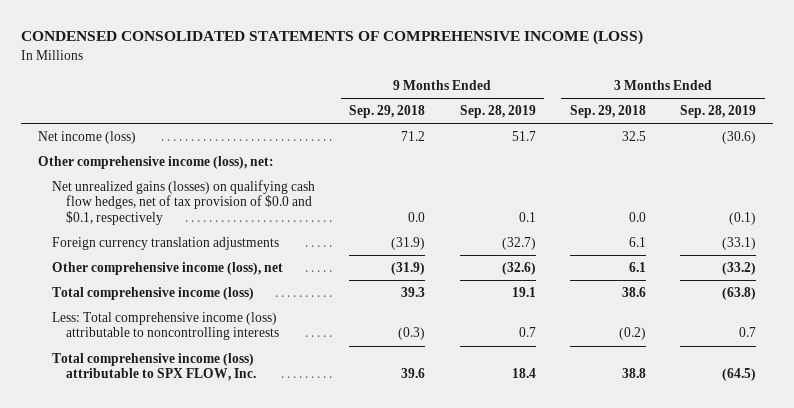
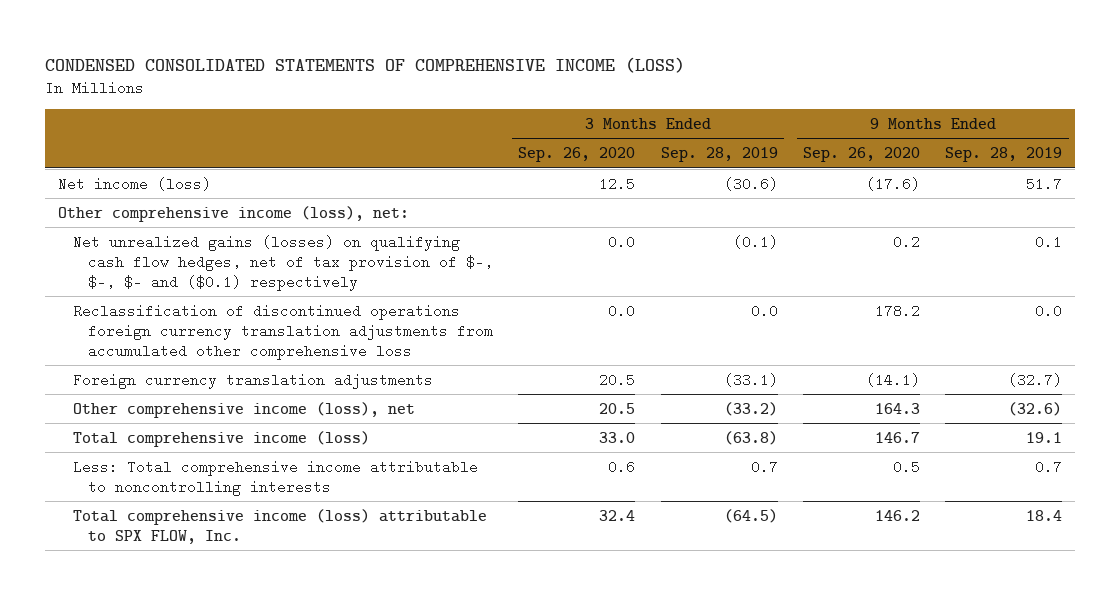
- | 9 Months Ended Sep. 29, 2018 | 9 Months Ended Sep. 28, 2019 | 3 Months Ended Sep. 29, 2018 | 3 Months Ended Sep. 28, 2019
+ | 3 Months Ended Sep. 26, 2020 | 3 Months Ended Sep. 28, 2019 | 9 Months Ended Sep. 26, 2020 | 9 Months Ended Sep. 28, 2019
- Net unrealized gains (losses) on qualifying cash flow hedges, net of tax provision of $0.0 and $0.1, respectively | 0.0 | 0.1 | 0.0 | (0.1)
+ Net unrealized gains (losses) on qualifying cash flow hedges, net of tax provision of $-, $-, $- and ($0.1) respectively | 0.0 | (0.1) | 0.2 | 0.1
+ Reclassification of discontinued operations foreign currency translation adjustments from accumulated other comprehensive loss | 0.0 | 0.0 | 178.2 | 0.0
- Less: Total comprehensive income (loss) attributable to noncontrolling interests | (0.3) | 0.7 | (0.2) | 0.7
+ Less: Total comprehensive income attributable to noncontrolling interests | 0.6 | 0.7 | 0.5 | 0.7

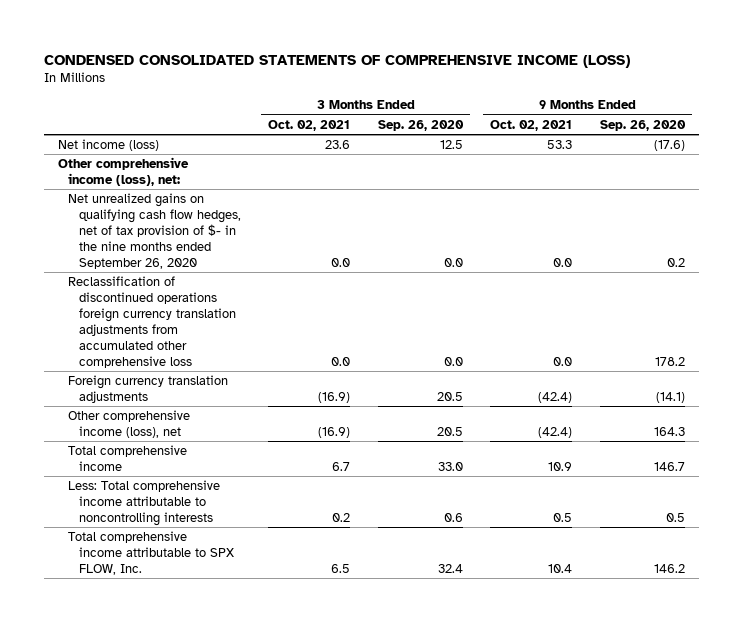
- | 3 Months Ended Sep. 26, 2020 | 3 Months Ended Sep. 28, 2019 | 9 Months Ended Sep. 26, 2020 | 9 Months Ended Sep. 28, 2019
+ | 3 Months Ended Oct. 02, 2021 | 3 Months Ended Sep. 26, 2020 | 9 Months Ended Oct. 02, 2021 | 9 Months Ended Sep. 26, 2020
- Net unrealized gains (losses) on qualifying cash flow hedges, net of tax provision of $-, $-, $- and ($0.1) respectively | 0.0 | (0.1) | 0.2 | 0.1
+ Net unrealized gains on qualifying cash flow hedges, net of tax provision of $- in the nine months ended September 26, 2020 | 0.0 | 0.0 | 0.0 | 0.2
- Total comprehensive income (loss) | 33.0 | (63.8) | 146.7 | 19.1
+ Total comprehensive income | 6.7 | 33.0 | 10.9 | 146.7
- Total comprehensive income (loss) attributable to SPX FLOW, Inc. | 32.4 | (64.5) | 146.2 | 18.4
+ Total comprehensive income attributable to SPX FLOW, Inc. | 6.5 | 32.4 | 10.4 | 146.2

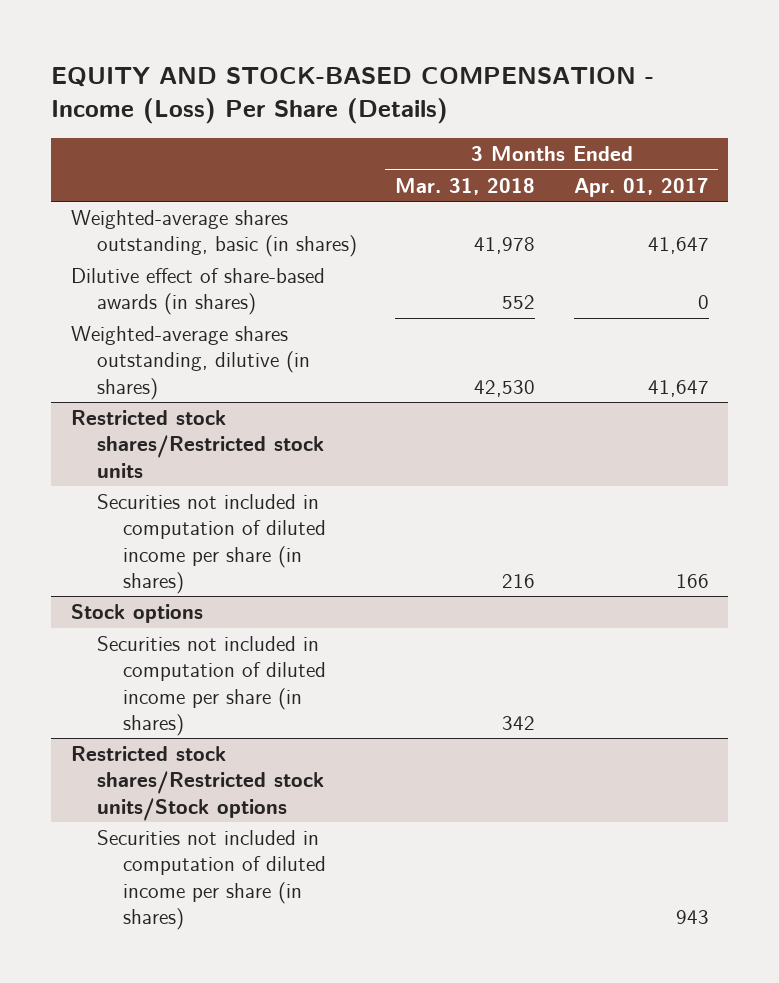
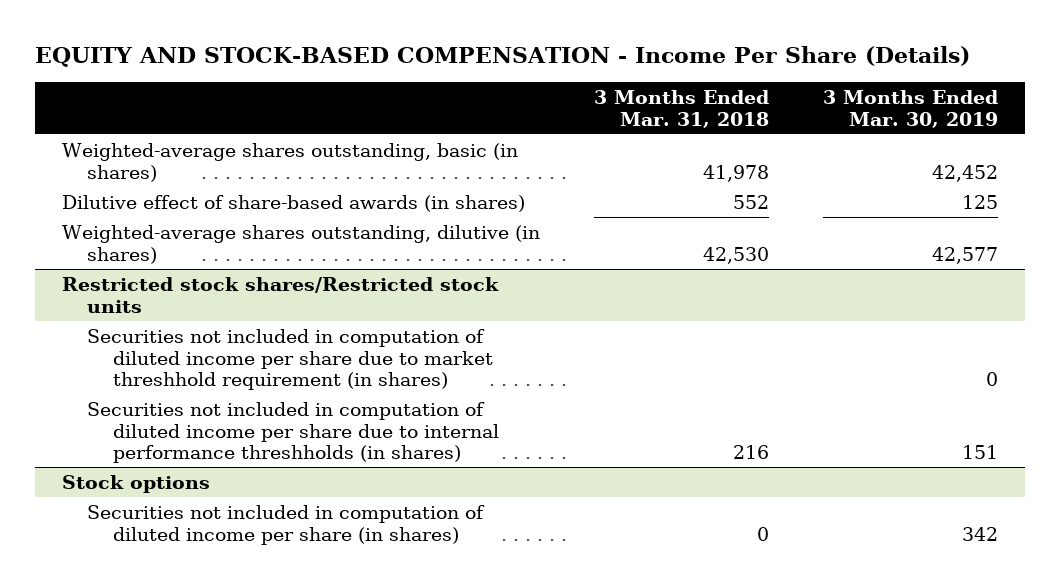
- EQUITY AND STOCK-BASED COMPENSATION - Income (Loss) Per Share (Details)
+ EQUITY AND STOCK-BASED COMPENSATION - Income Per Share (Details)
- | 3 Months Ended Mar. 31, 2018 | 3 Months Ended Apr. 01, 2017
+ | 3 Months Ended Mar. 31, 2018 | 3 Months Ended Mar. 30, 2019
@ Restricted stock shares/Restricted stock units
- Securities not included in computation of diluted income per share (in shares) | 216 | 166
+ Securities not included in computation of diluted income per share due to market threshhold requirement (in shares) | | 0
+ Securities not included in computation of diluted income per share due to internal performance threshholds (in shares) | 216 | 151
@ Stock options
- Securities not included in computation of diluted income per share (in shares) | 342 |
- Restricted stock shares/Restricted stock units/Stock options
- Securities not included in computation of diluted income per share (in shares) | | 943
@ Stock options
+ Securities not included in computation of diluted income per share (in shares) | 0 | 342

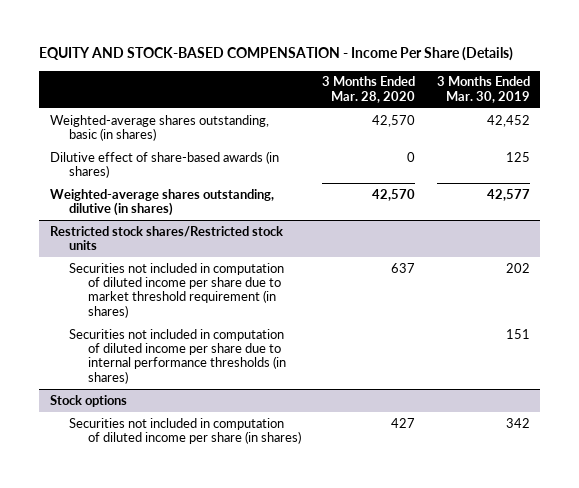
- | 3 Months Ended Mar. 31, 2018 | 3 Months Ended Mar. 30, 2019
+ | 3 Months Ended Mar. 28, 2020 | 3 Months Ended Mar. 30, 2019
@ Restricted stock shares/Restricted stock units
- Securities not included in computation of diluted income per share due to market threshhold requirement (in shares) | | 0
- Securities not included in computation of diluted income per share due to internal performance threshholds (in shares) | 216 | 151
+ Securities not included in computation of diluted income per share due to market threshold requirement (in shares) | 637 | 202
+ Securities not included in computation of diluted income per share due to internal performance thresholds (in shares) | | 151

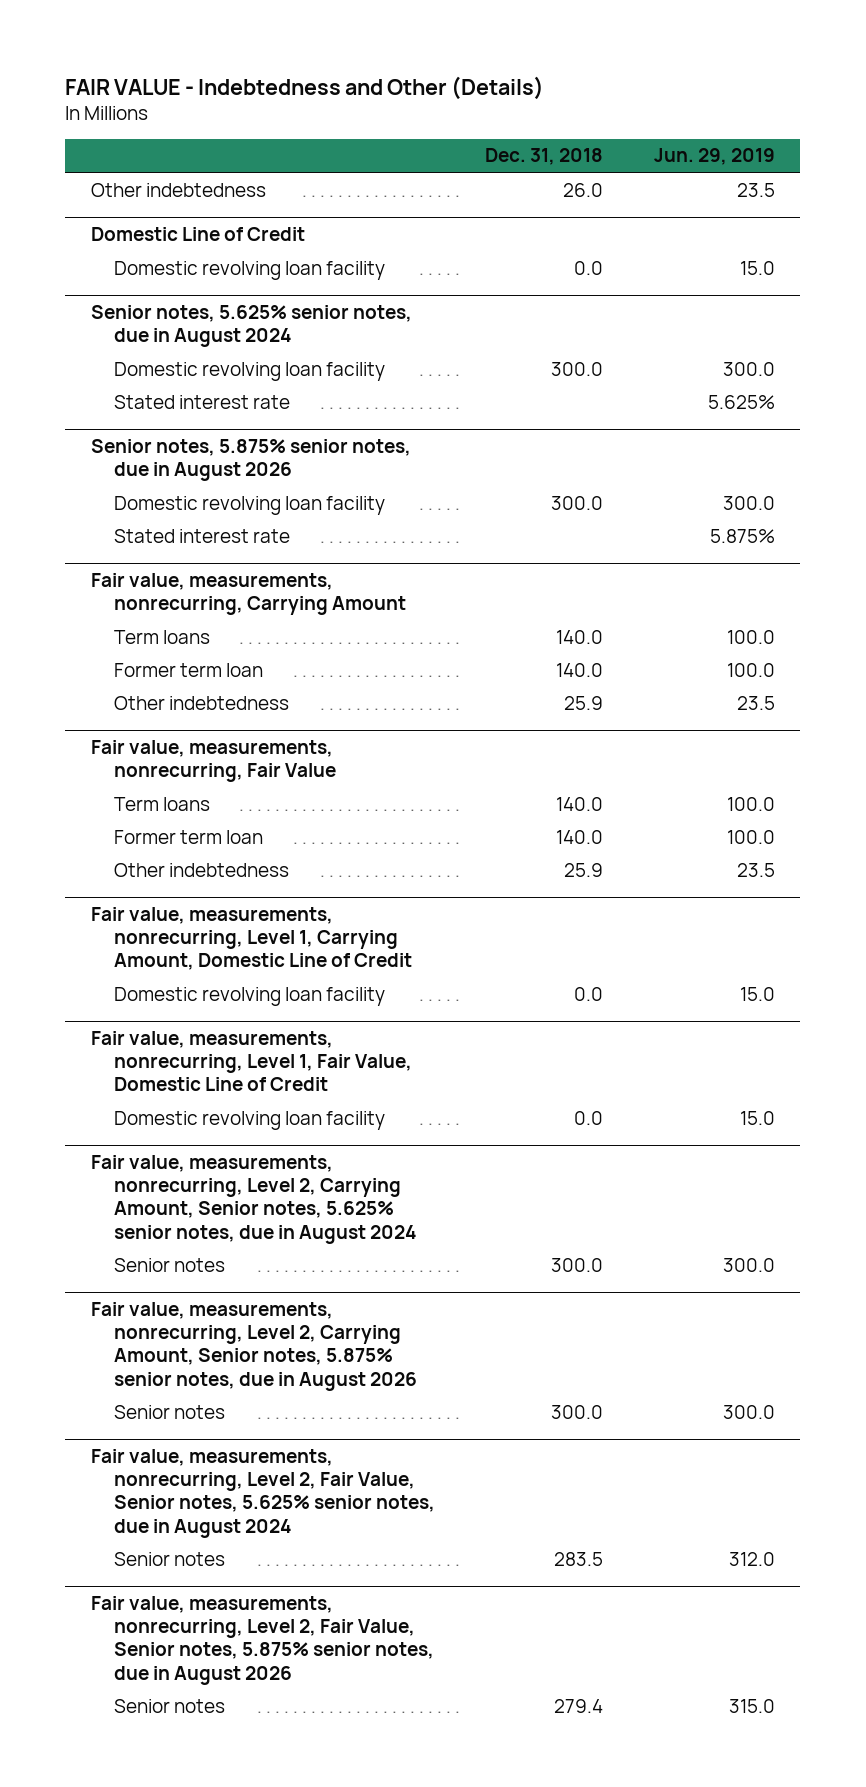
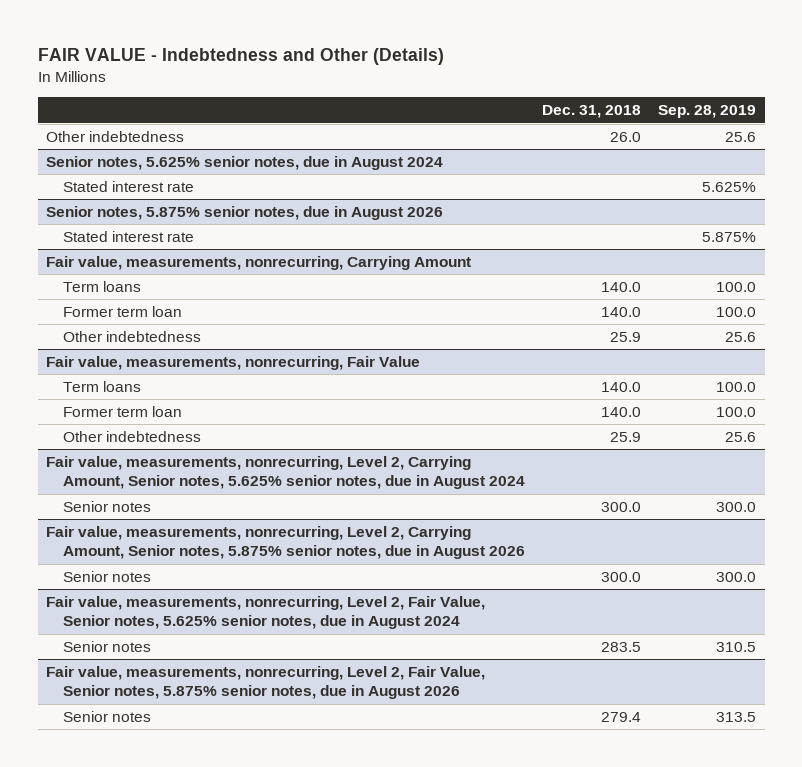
- | Dec. 31, 2018 | Jun. 29, 2019
+ | Dec. 31, 2018 | Sep. 28, 2019
- Domestic Line of Credit
- Domestic revolving loan facility | 0.0 | 15.0
@ Senior notes, 5.625% senior notes, due in August 2024
- Domestic revolving loan facility | 300.0 | 300.0
@ Senior notes, 5.875% senior notes, due in August 2026
- Domestic revolving loan facility | 300.0 | 300.0
- Fair value, measurements, nonrecurring, Level 1, Carrying Amount, Domestic Line of Credit
- Domestic revolving loan facility | 0.0 | 15.0
- Fair value, measurements, nonrecurring, Level 1, Fair Value, Domestic Line of Credit
- Domestic revolving loan facility | 0.0 | 15.0

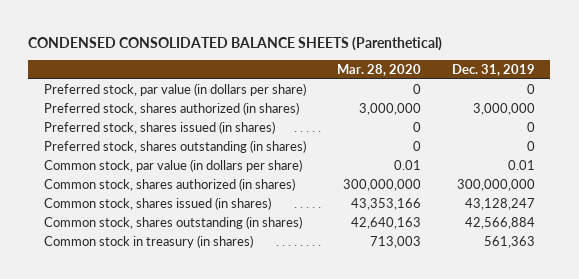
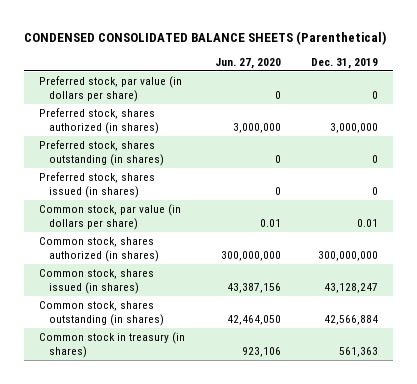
- | Mar. 28, 2020 | Dec. 31, 2019
+ | Jun. 27, 2020 | Dec. 31, 2019
moved down: Preferred stock, shares issued (in shares) | 0 | 0

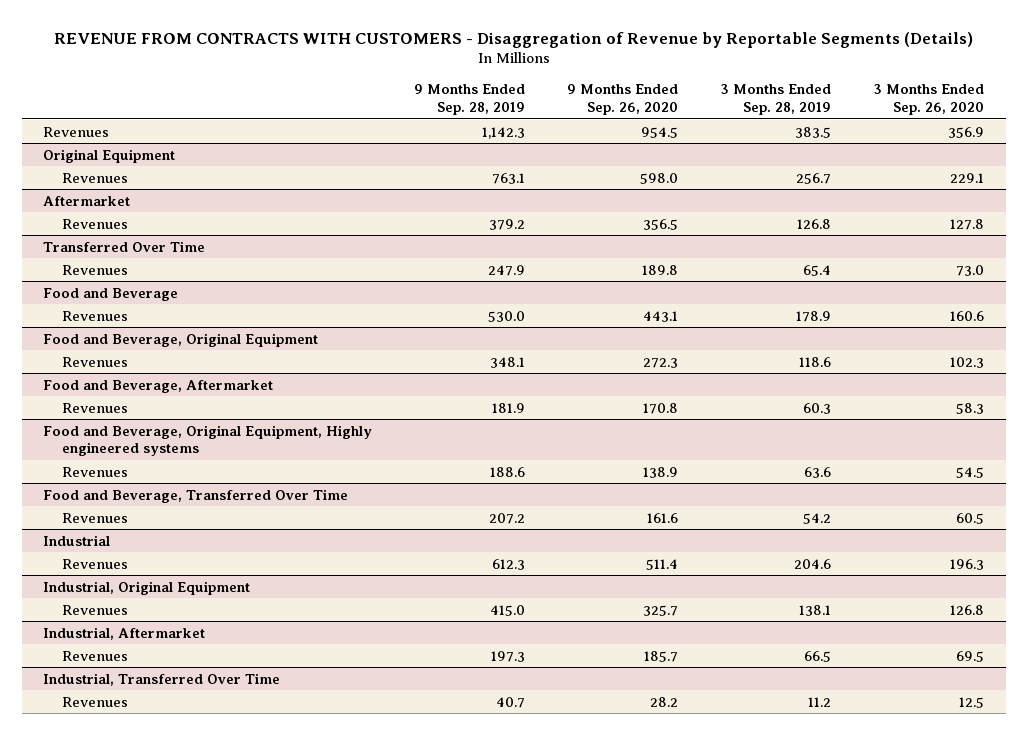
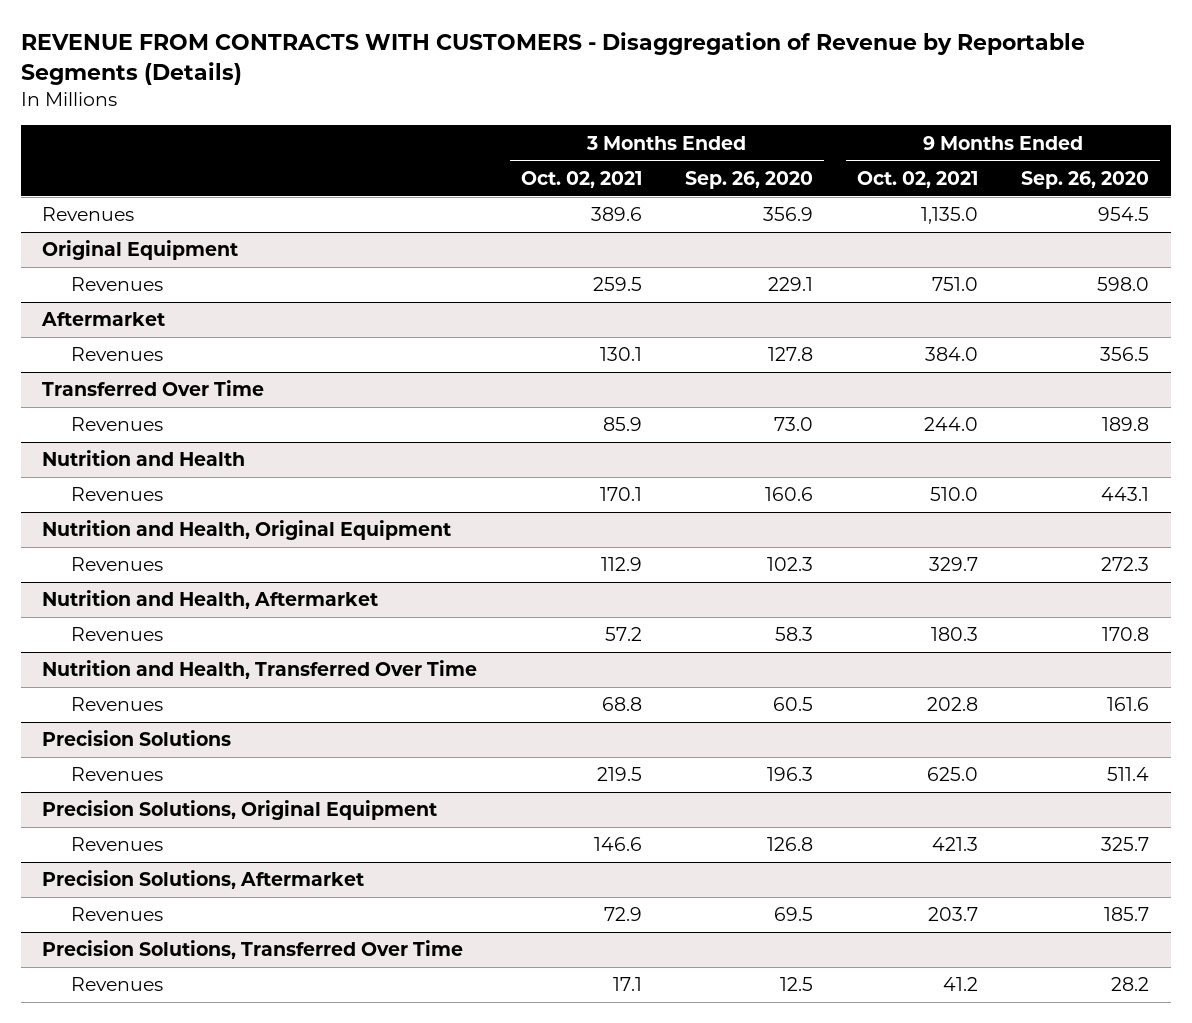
- | 9 Months Ended Sep. 28, 2019 | 9 Months Ended Sep. 26, 2020 | 3 Months Ended Sep. 28, 2019 | 3 Months Ended Sep. 26, 2020
+ | 3 Months Ended Oct. 02, 2021 | 3 Months Ended Sep. 26, 2020 | 9 Months Ended Oct. 02, 2021 | 9 Months Ended Sep. 26, 2020
- Food and Beverage
+ Nutrition and Health
- Food and Beverage, Original Equipment
+ Nutrition and Health, Original Equipment
- Food and Beverage, Aftermarket
+ Nutrition and Health, Aftermarket
- Food and Beverage, Original Equipment, Highly engineered systems
- Revenues | 188.6 | 138.9 | 63.6 | 54.5
- Food and Beverage, Transferred Over Time
+ Nutrition and Health, Transferred Over Time
- Industrial
+ Precision Solutions
- Industrial, Original Equipment
+ Precision Solutions, Original Equipment
- Industrial, Aftermarket
+ Precision Solutions, Aftermarket
- Industrial, Transferred Over Time
+ Precision Solutions, Transferred Over Time

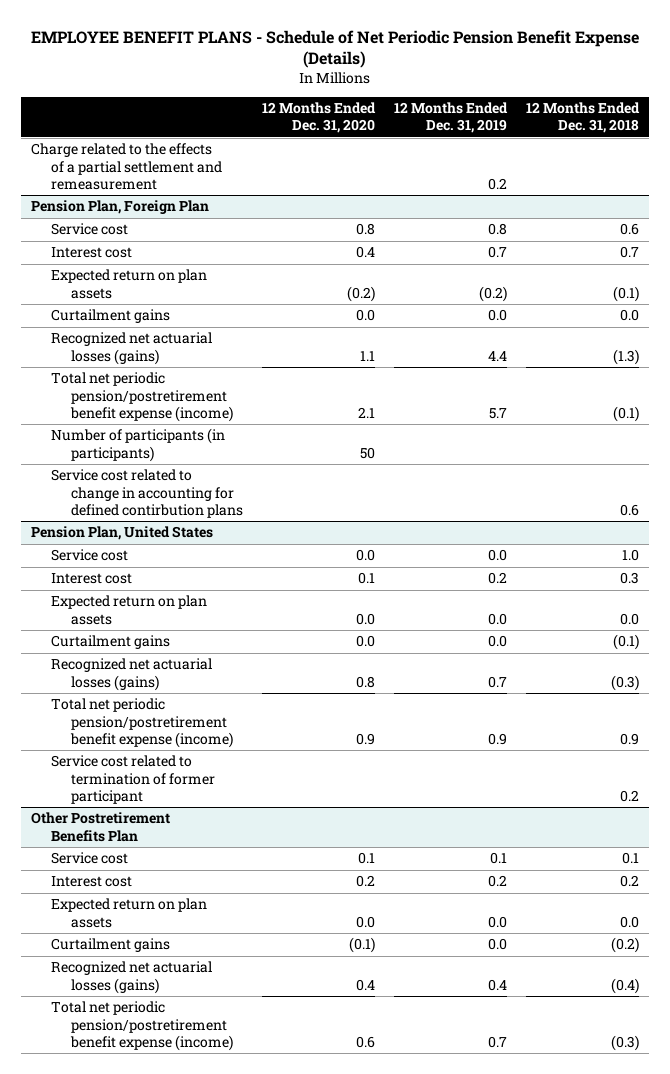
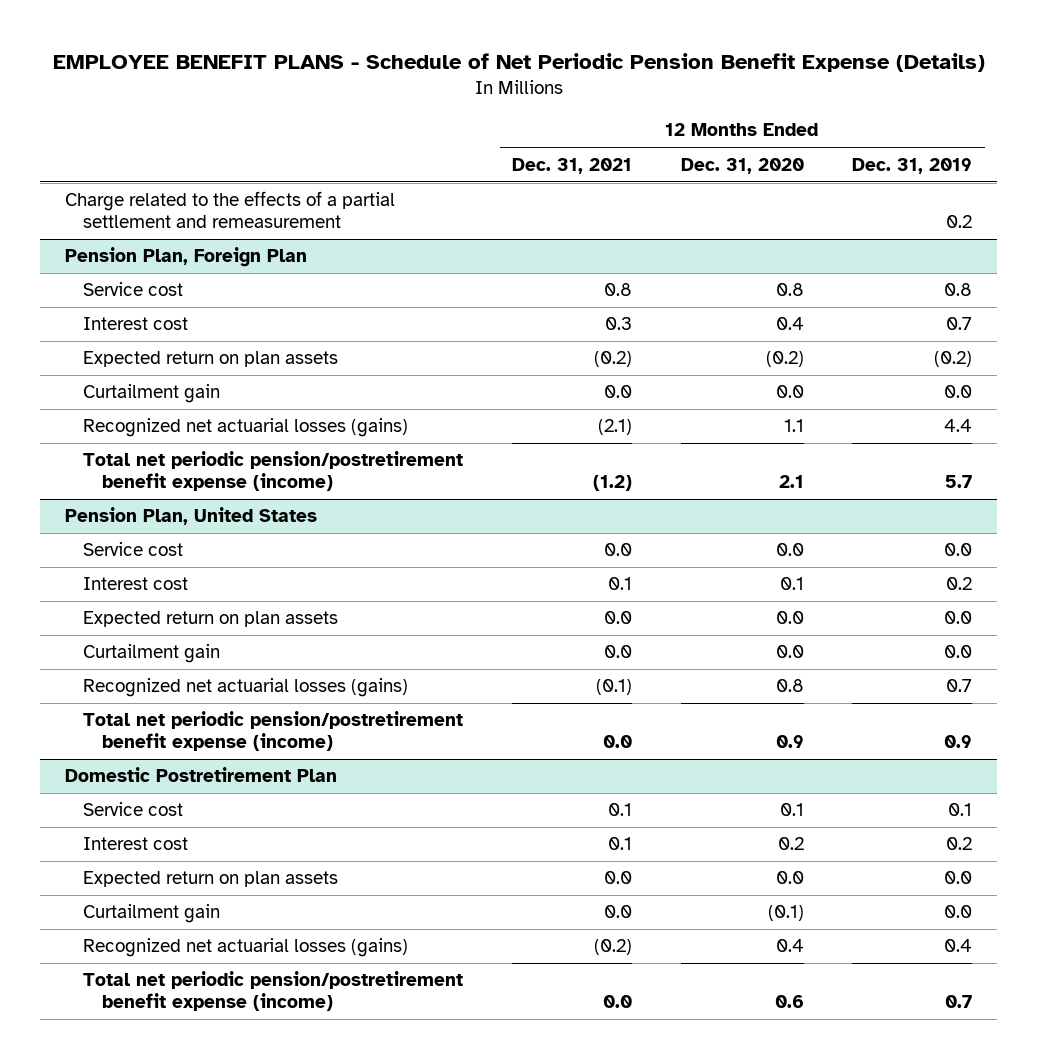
- | 12 Months Ended Dec. 31, 2020 | 12 Months Ended Dec. 31, 2019 | 12 Months Ended Dec. 31, 2018
+ | 12 Months Ended Dec. 31, 2021 | 12 Months Ended Dec. 31, 2020 | 12 Months Ended Dec. 31, 2019
@ Pension Plan, Foreign Plan
- Curtailment gains | 0.0 | 0.0 | 0.0
+ Curtailment gain | 0.0 | 0.0 | 0.0
- Number of participants (in participants) | 50 | |
- Service cost related to change in accounting for defined contirbution plans | | | 0.6
@ Pension Plan, United States
- Curtailment gains | 0.0 | 0.0 | (0.1)
+ Curtailment gain | 0.0 | 0.0 | 0.0
- Service cost related to termination of former participant | | | 0.2
- Other Postretirement Benefits Plan
+ Domestic Postretirement Plan
- Curtailment gains | (0.1) | 0.0 | (0.2)
+ Curtailment gain | 0.0 | (0.1) | 0.0

